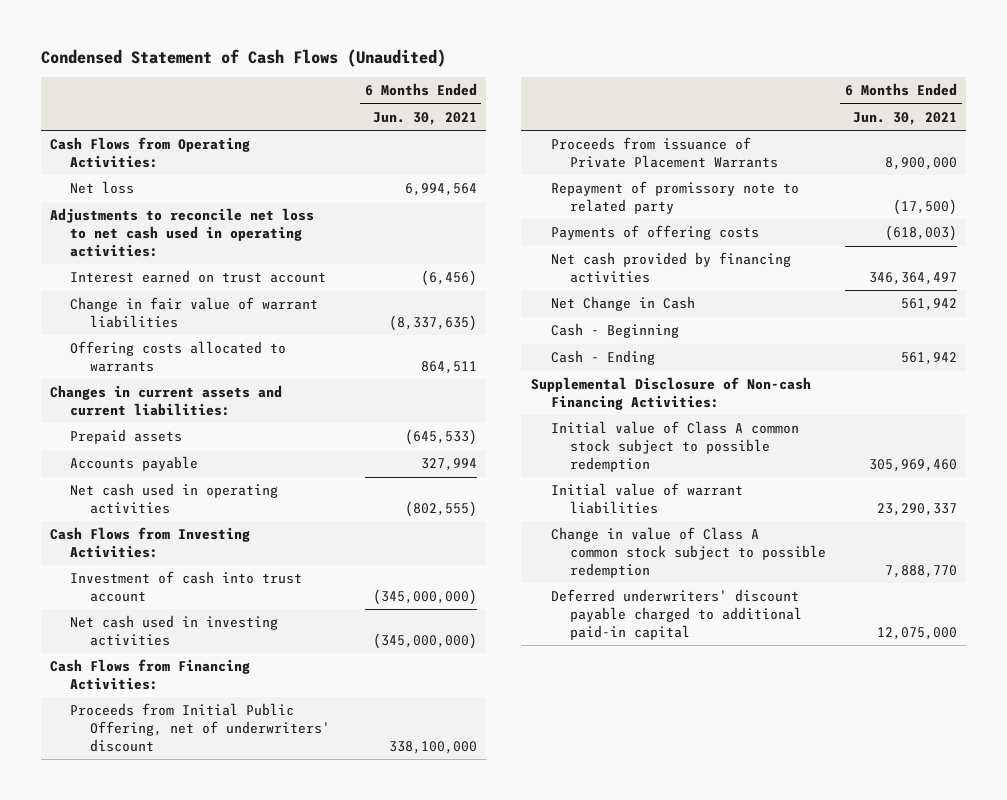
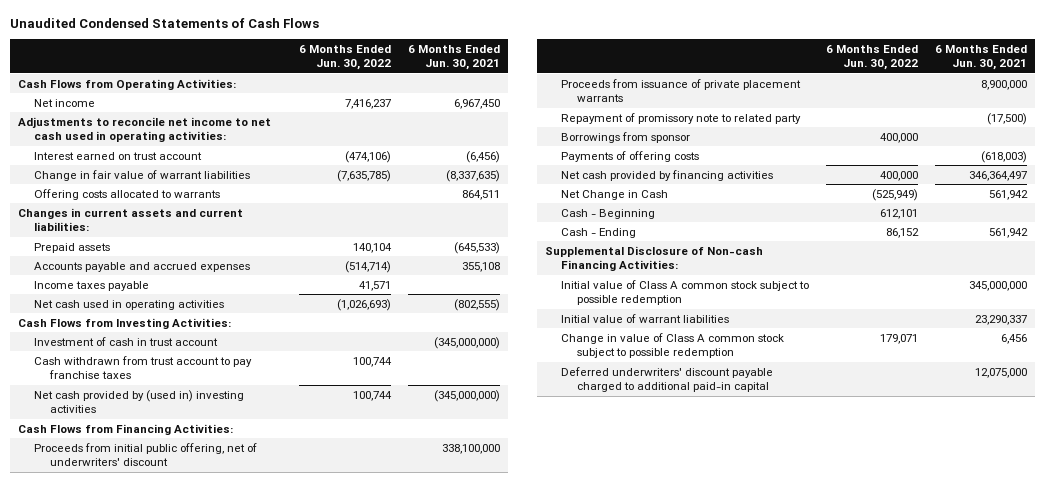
- Condensed Statement of Cash Flows (Unaudited)
+ Unaudited Condensed Statements of Cash Flows
- | 6 Months Ended Jun. 30, 2021
+ | 6 Months Ended Jun. 30, 2022 | 6 Months Ended Jun. 30, 2021
- Net loss | 6,994,564
- Adjustments to reconcile net loss to net cash used in operating activities:
+ Net income | 7,416,237 | 6,967,450
+ Adjustments to reconcile net income to net cash used in operating activities:
- Accounts payable | 327,994
+ Accounts payable and accrued expenses | (514,714) | 355,108
+ Income taxes payable | 41,571 |
- Investment of cash into trust account | (345,000,000)
- Net cash used in investing activities | (345,000,000)
+ Investment of cash in trust account | | (345,000,000)
+ Cash withdrawn from trust account to pay franchise taxes | 100,744 |
+ Net cash provided by (used in) investing activities | 100,744 | (345,000,000)
- Proceeds from Initial Public Offering, net of underwriters' discount | 338,100,000
- Proceeds from issuance of Private Placement Warrants | 8,900,000
+ Proceeds from initial public offering, net of underwriters' discount | | 338,100,000
+ Proceeds from issuance of private placement warrants | | 8,900,000
+ Borrowings from sponsor | 400,000 |
- Initial value of Class A common stock subject to possible redemption | 305,969,460
+ Initial value of Class A common stock subject to possible redemption | | 345,000,000
- Change in value of Class A common stock subject to possible redemption | 7,888,770
+ Change in value of Class A common stock subject to possible redemption | 179,071 | 6,456

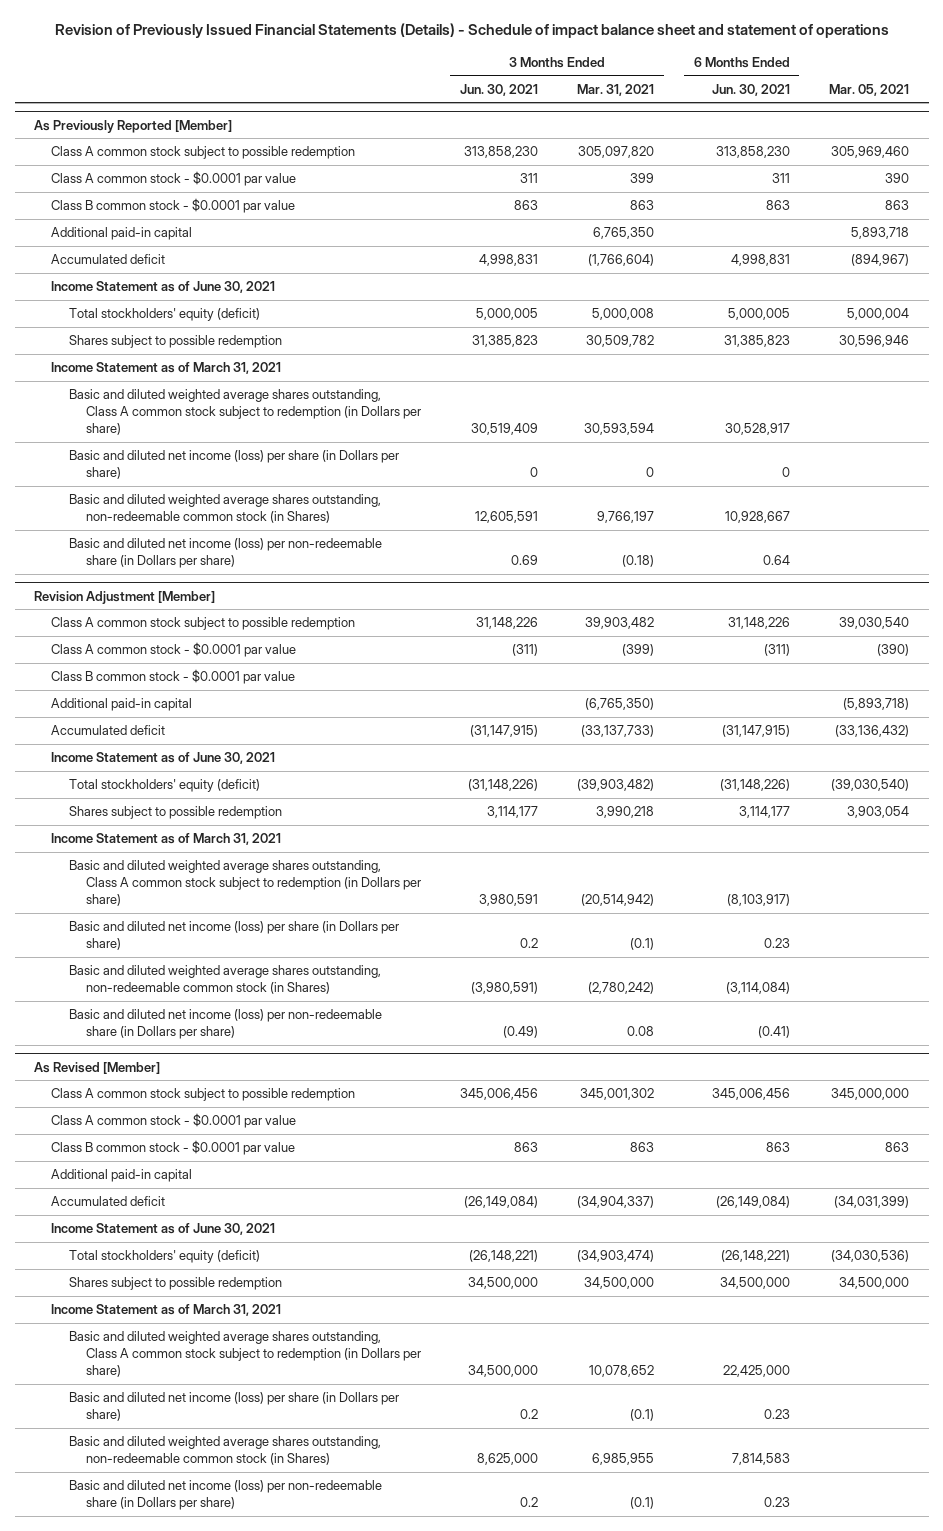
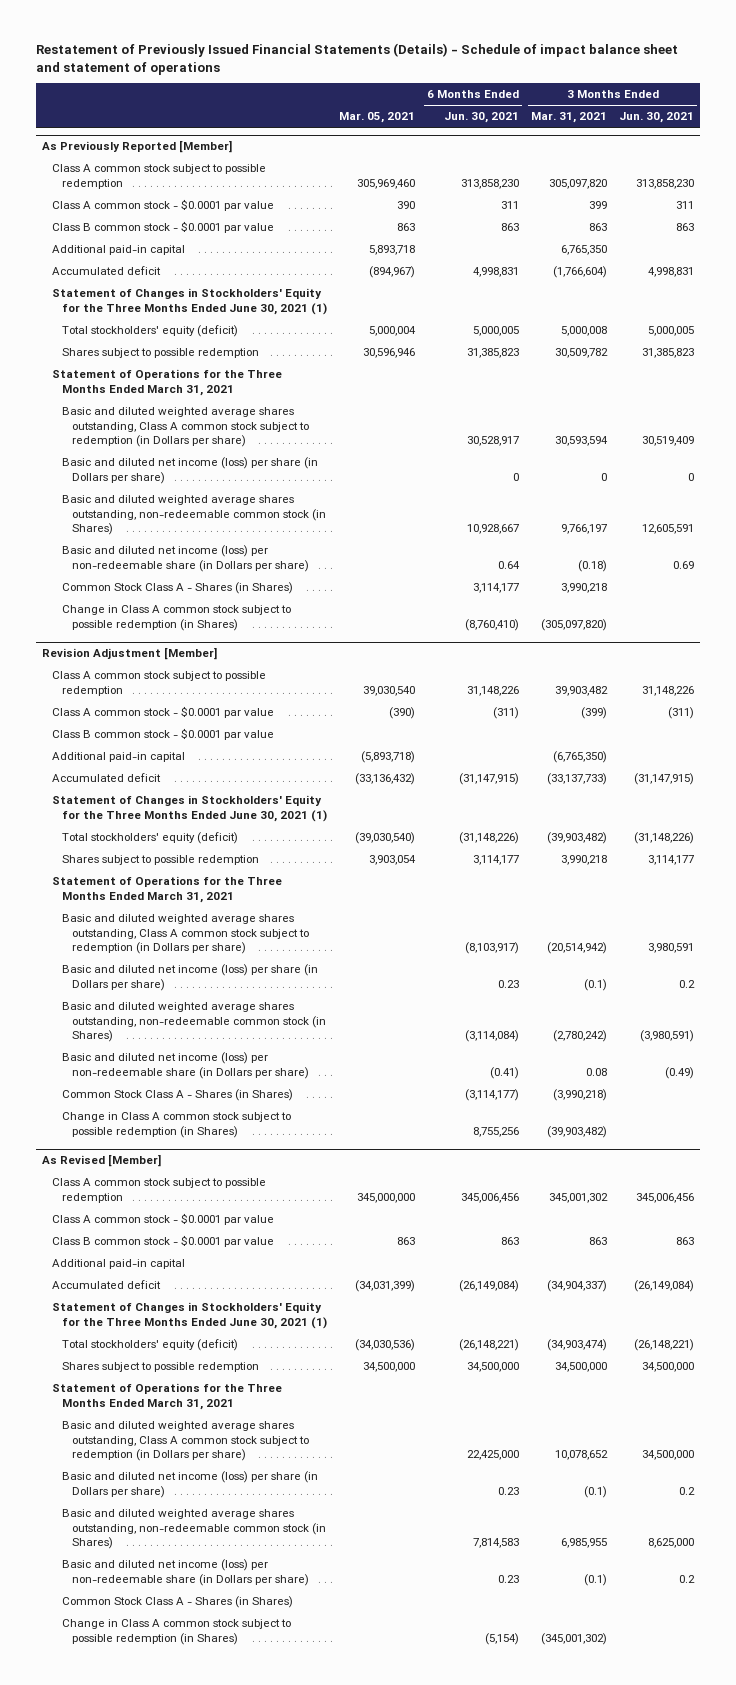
- Revision of Previously Issued Financial Statements (Details) - Schedule of impact balance sheet and statement of operations
+ Restatement of Previously Issued Financial Statements (Details) - Schedule of impact balance sheet and statement of operations
- | 3 Months Ended Jun. 30, 2021 | 3 Months Ended Mar. 31, 2021 | 6 Months Ended Jun. 30, 2021 | Mar. 05, 2021
+ | Mar. 05, 2021 | 6 Months Ended Jun. 30, 2021 | 3 Months Ended Mar. 31, 2021 | 3 Months Ended Jun. 30, 2021
@ As Previously Reported [Member]
- Income Statement as of June 30, 2021
+ Statement of Changes in Stockholders' Equity for the Three Months Ended June 30, 2021 (1)
- Income Statement as of March 31, 2021
+ Statement of Operations for the Three Months Ended March 31, 2021
+ Common Stock Class A - Shares (in Shares) | | 3,114,177 | 3,990,218 |
+ Change in Class A common stock subject to possible redemption (in Shares) | | (8,760,410) | (305,097,820) |
@ Revision Adjustment [Member]
- Income Statement as of June 30, 2021
+ Statement of Changes in Stockholders' Equity for the Three Months Ended June 30, 2021 (1)
- Income Statement as of March 31, 2021
+ Statement of Operations for the Three Months Ended March 31, 2021
+ Common Stock Class A - Shares (in Shares) | | (3,114,177) | (3,990,218) |
+ Change in Class A common stock subject to possible redemption (in Shares) | | 8,755,256 | (39,903,482) |
@ As Revised [Member]
- Income Statement as of June 30, 2021
+ Statement of Changes in Stockholders' Equity for the Three Months Ended June 30, 2021 (1)
- Income Statement as of March 31, 2021
+ Statement of Operations for the Three Months Ended March 31, 2021
+ Common Stock Class A - Shares (in Shares)
+ Change in Class A common stock subject to possible redemption (in Shares) | | (5,154) | (345,001,302) |

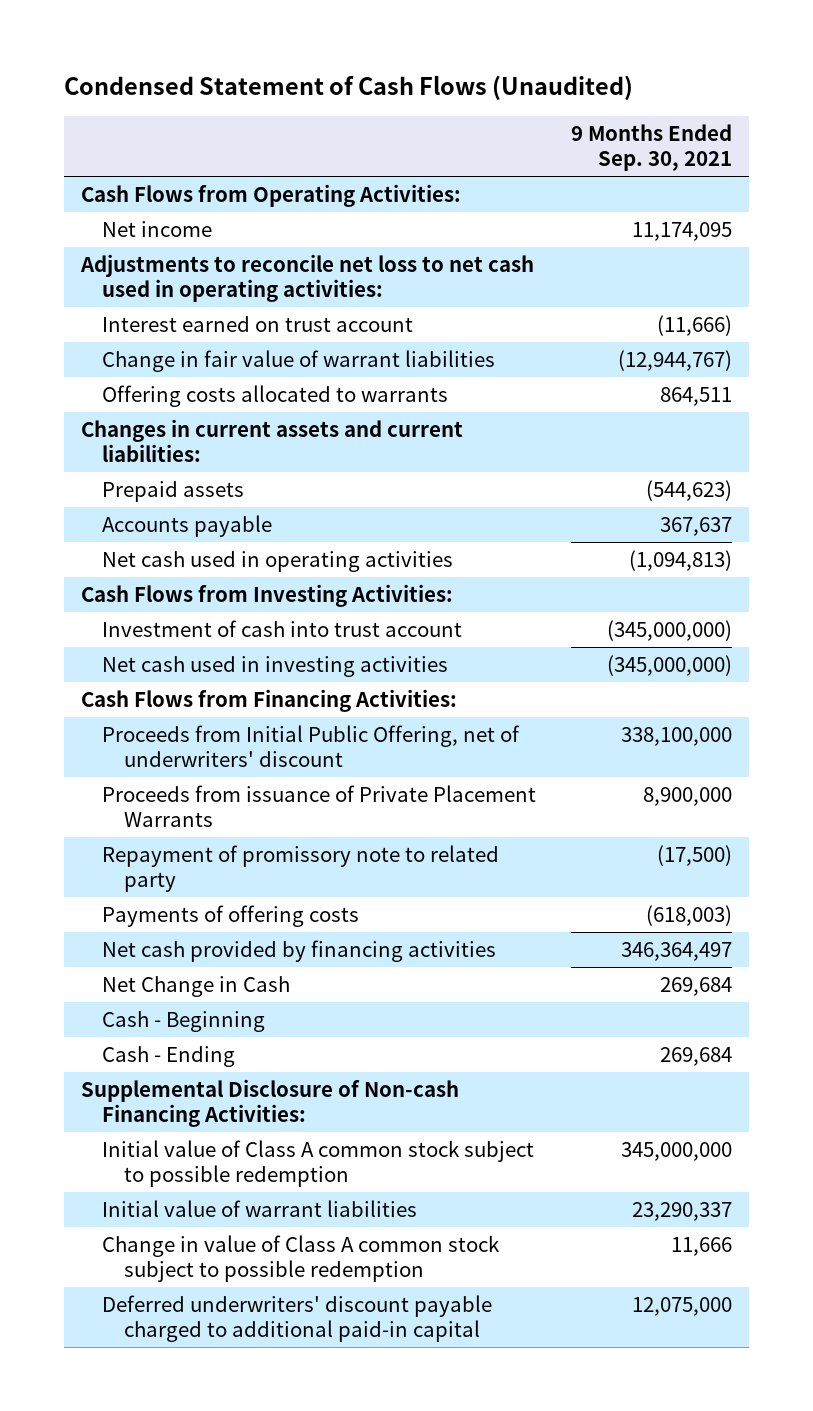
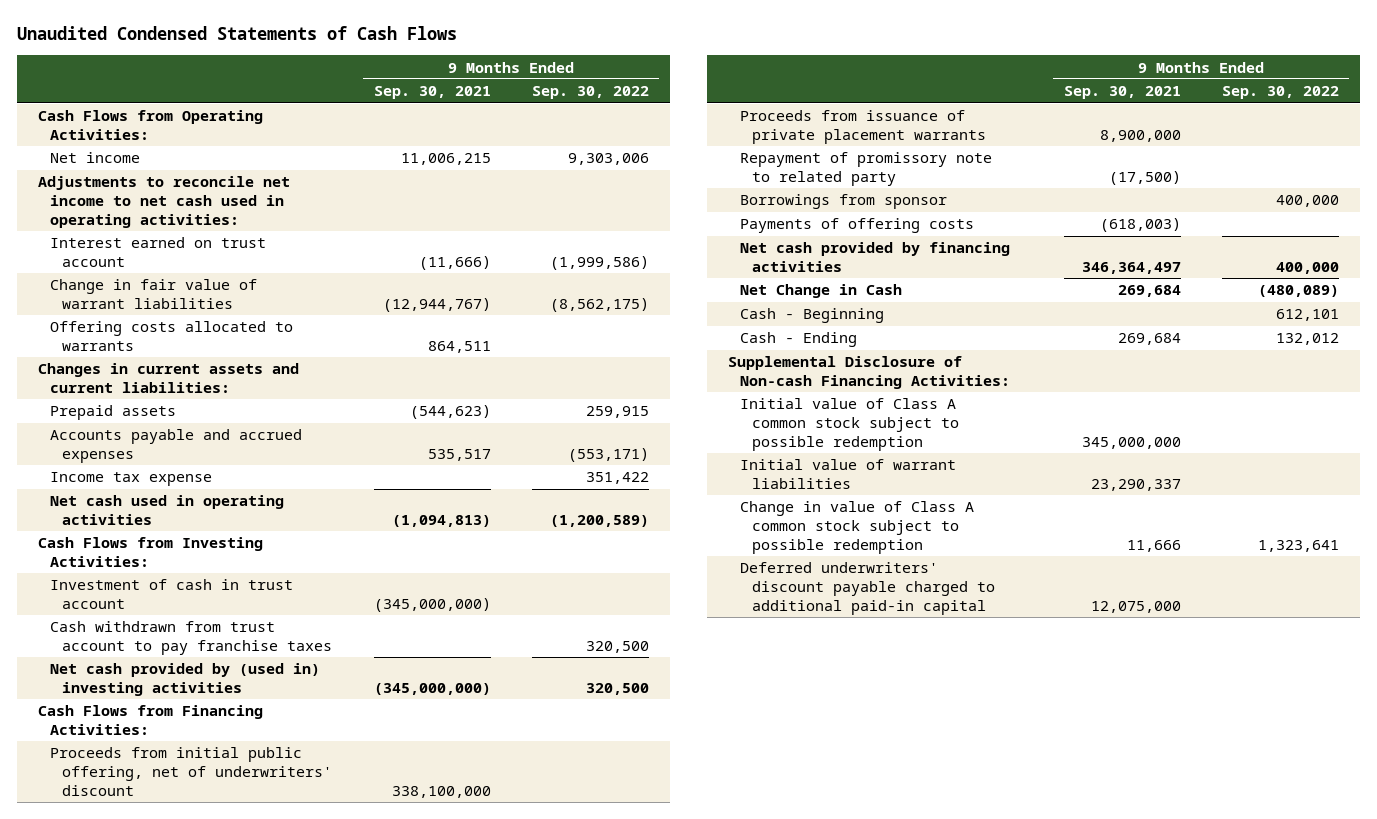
- Condensed Statement of Cash Flows (Unaudited)
+ Unaudited Condensed Statements of Cash Flows
- | 9 Months Ended Sep. 30, 2021
+ | 9 Months Ended Sep. 30, 2021 | 9 Months Ended Sep. 30, 2022
- Net income | 11,174,095
- Adjustments to reconcile net loss to net cash used in operating activities:
+ Net income | 11,006,215 | 9,303,006
+ Adjustments to reconcile net income to net cash used in operating activities:
- Accounts payable | 367,637
+ Accounts payable and accrued expenses | 535,517 | (553,171)
+ Income tax expense | | 351,422
- Investment of cash into trust account | (345,000,000)
- Net cash used in investing activities | (345,000,000)
+ Investment of cash in trust account | (345,000,000) |
+ Cash withdrawn from trust account to pay franchise taxes | | 320,500
+ Net cash provided by (used in) investing activities | (345,000,000) | 320,500
- Proceeds from Initial Public Offering, net of underwriters' discount | 338,100,000
- Proceeds from issuance of Private Placement Warrants | 8,900,000
+ Proceeds from initial public offering, net of underwriters' discount | 338,100,000 |
+ Proceeds from issuance of private placement warrants | 8,900,000 |
+ Borrowings from sponsor | | 400,000

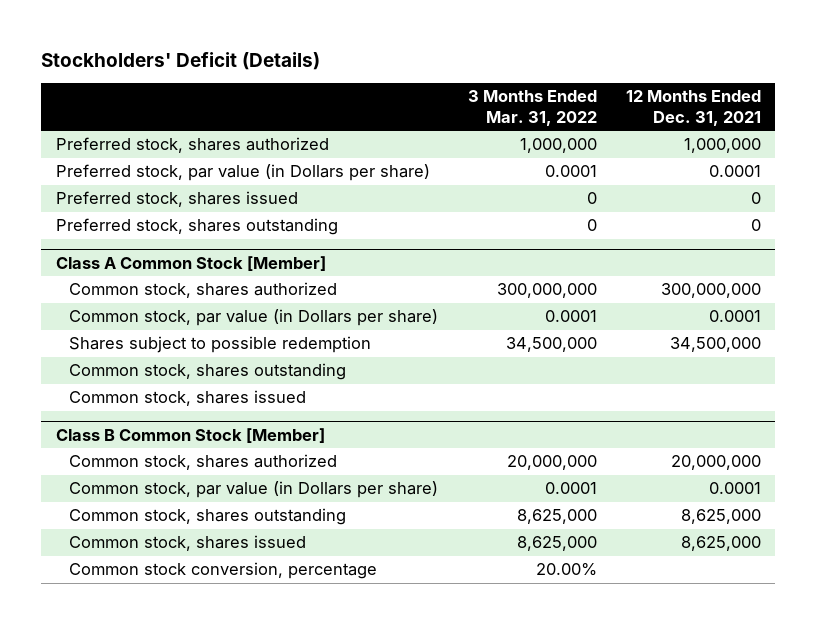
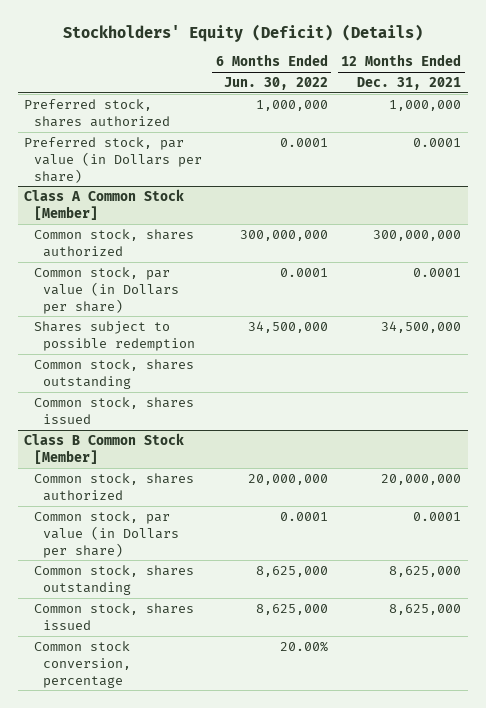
- Stockholders' Deficit (Details)
+ Stockholders' Equity (Deficit) (Details)
- | 3 Months Ended Mar. 31, 2022 | 12 Months Ended Dec. 31, 2021
+ | 6 Months Ended Jun. 30, 2022 | 12 Months Ended Dec. 31, 2021
- Preferred stock, shares issued | 0 | 0
- Preferred stock, shares outstanding | 0 | 0

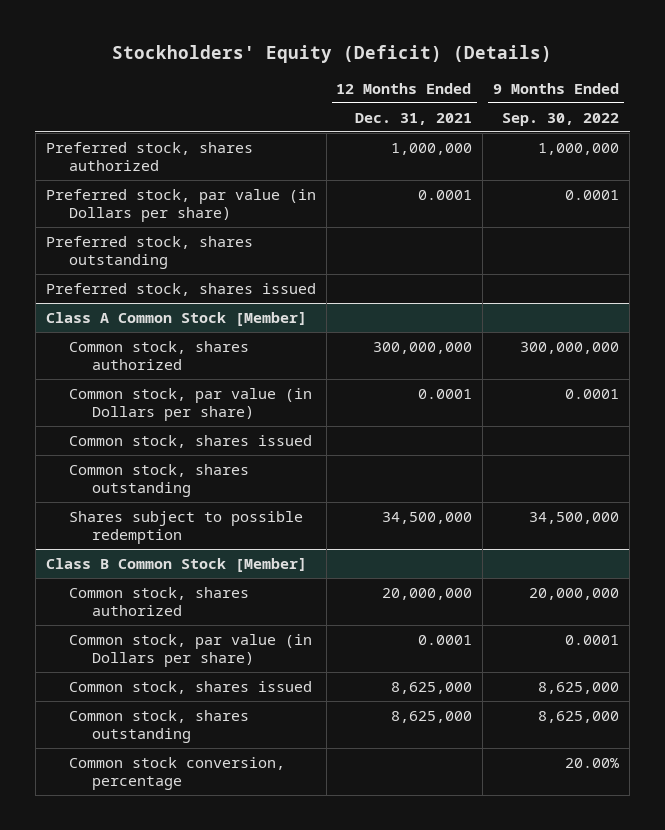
- | 6 Months Ended Jun. 30, 2022 | 12 Months Ended Dec. 31, 2021
+ | 12 Months Ended Dec. 31, 2021 | 9 Months Ended Sep. 30, 2022
+ Preferred stock, shares outstanding
+ Preferred stock, shares issued
@ Class A Common Stock [Member]
moved down: Common stock, shares outstanding
moved down: Shares subject to possible redemption | 34,500,000 | 34,500,000
@ Class B Common Stock [Member]
moved down: Common stock, shares outstanding | 8,625,000 | 8,625,000

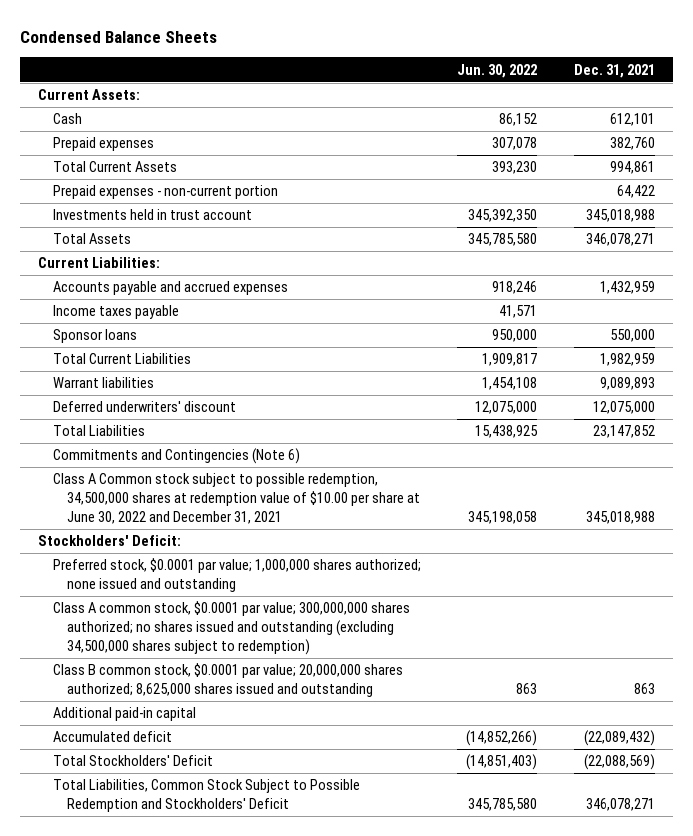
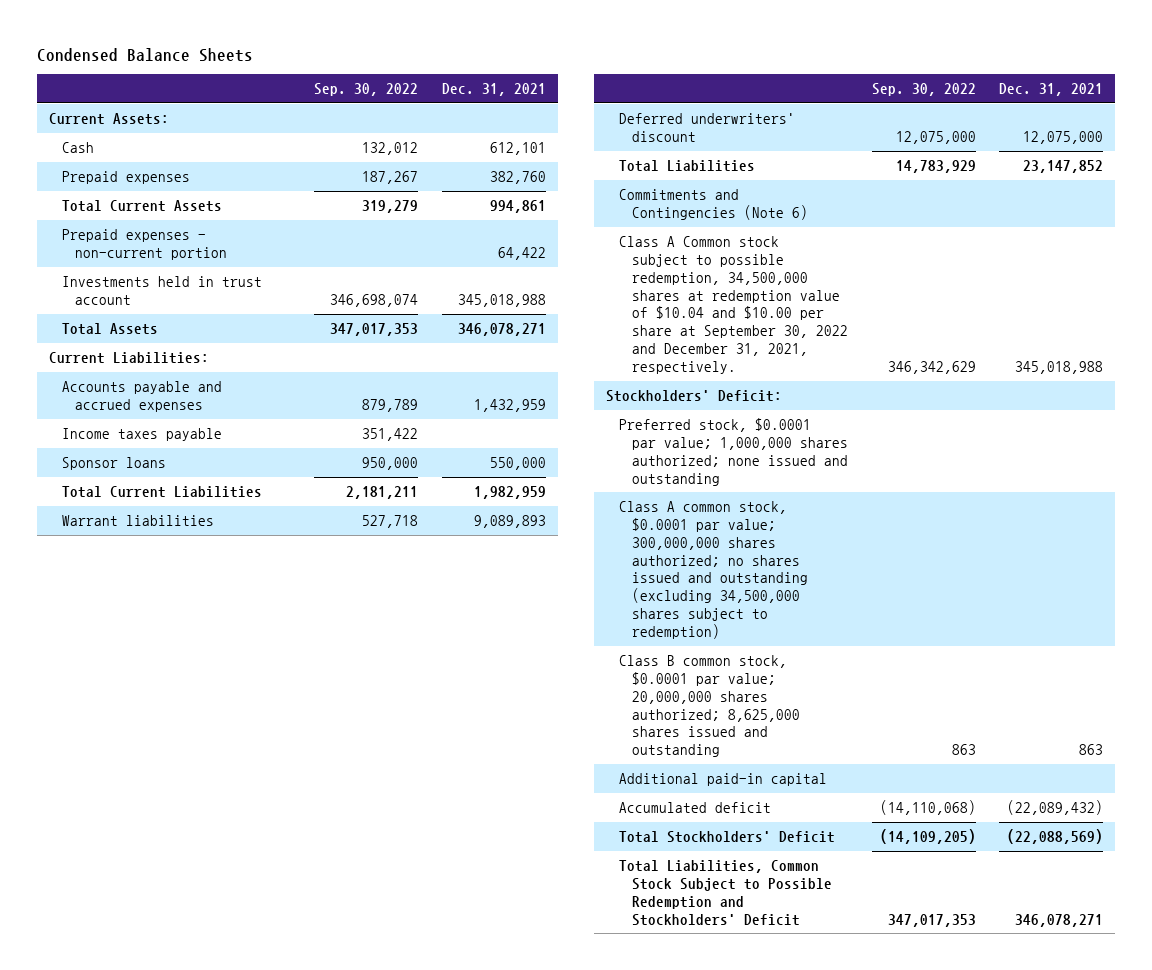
- | Jun. 30, 2022 | Dec. 31, 2021
+ | Sep. 30, 2022 | Dec. 31, 2021
- Class A Common stock subject to possible redemption, 34,500,000 shares at redemption value of $10.00 per share at June 30, 2022 and December 31, 2021 | 345,198,058 | 345,018,988
+ Class A Common stock subject to possible redemption, 34,500,000 shares at redemption value of $10.04 and $10.00 per share at September 30, 2022 and December 31, 2021, respectively. | 346,342,629 | 345,018,988

